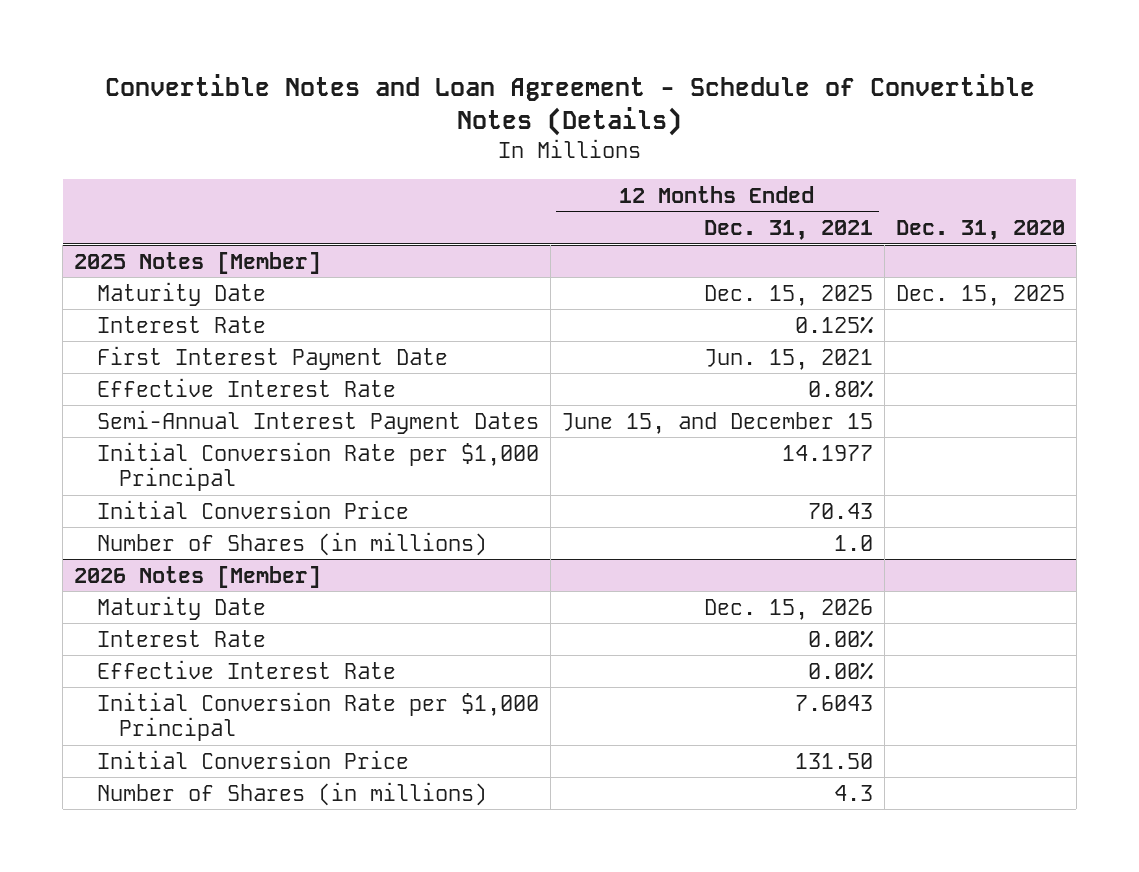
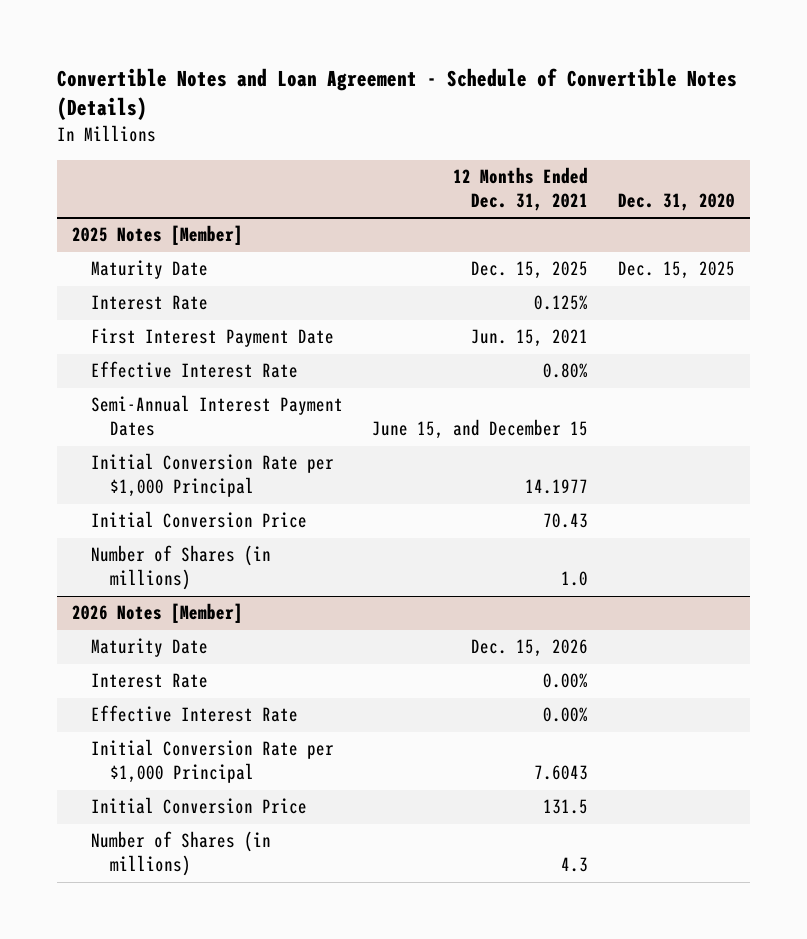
@ 2026 Notes [Member]
- Initial Conversion Price | 131.50 |
+ Initial Conversion Price | 131.5 |

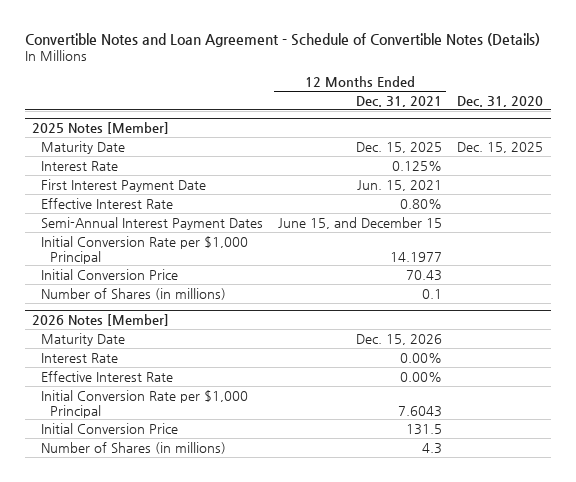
@ 2025 Notes [Member]
- Number of Shares (in millions) | 1.0 |
+ Number of Shares (in millions) | 0.1 |

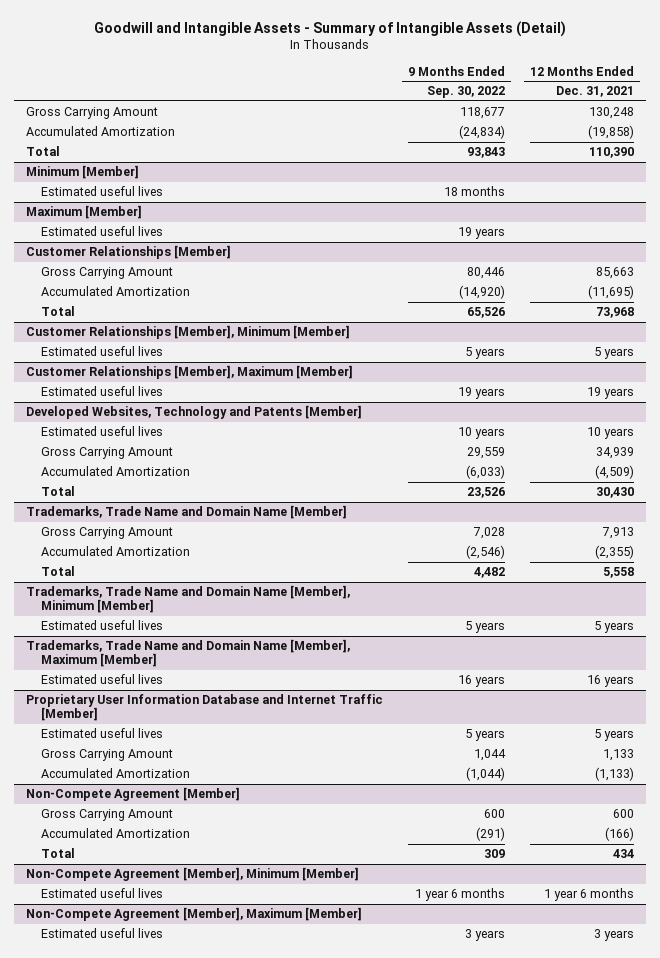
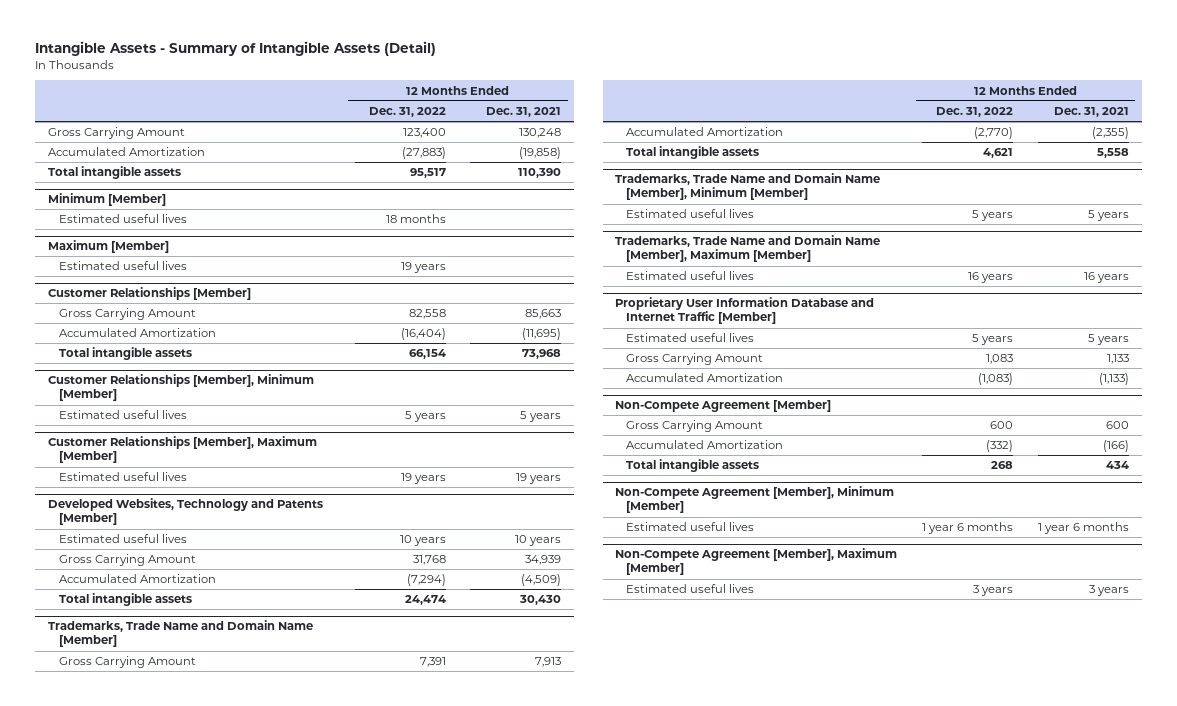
- Goodwill and Intangible Assets - Summary of Intangible Assets (Detail)
+ Intangible Assets - Summary of Intangible Assets (Detail)
- | 9 Months Ended Sep. 30, 2022 | 12 Months Ended Dec. 31, 2021
+ | 12 Months Ended Dec. 31, 2022 | 12 Months Ended Dec. 31, 2021
- Total | 93,843 | 110,390
+ Total intangible assets | 95,517 | 110,390
@ Customer Relationships [Member]
- Total | 65,526 | 73,968
+ Total intangible assets | 66,154 | 73,968
@ Developed Websites, Technology and Patents [Member]
- Total | 23,526 | 30,430
+ Total intangible assets | 24,474 | 30,430
@ Trademarks, Trade Name and Domain Name [Member]
- Total | 4,482 | 5,558
+ Total intangible assets | 4,621 | 5,558
@ Non-Compete Agreement [Member]
- Total | 309 | 434
+ Total intangible assets | 268 | 434

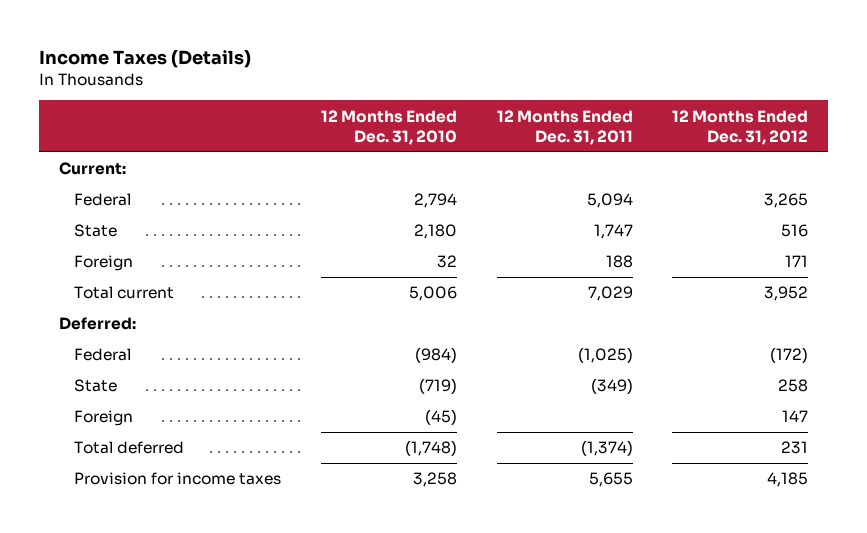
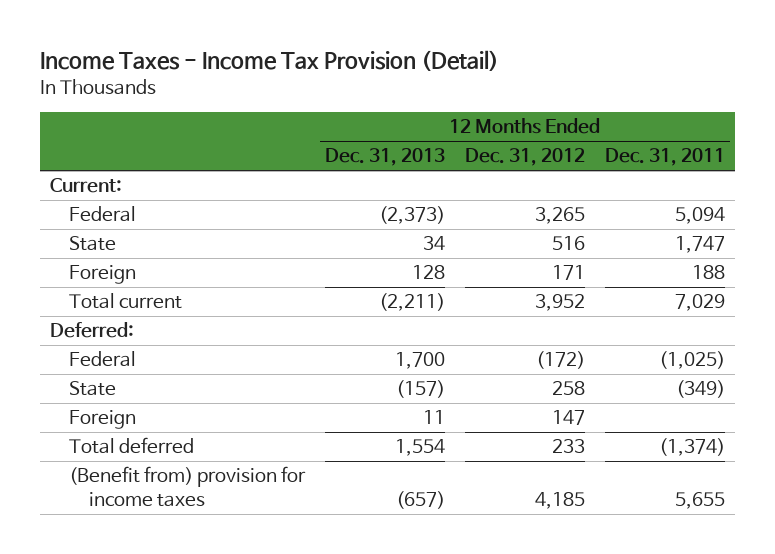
- Income Taxes (Details)
+ Income Taxes - Income Tax Provision (Detail)
- | 12 Months Ended Dec. 31, 2010 | 12 Months Ended Dec. 31, 2011 | 12 Months Ended Dec. 31, 2012
+ | 12 Months Ended Dec. 31, 2013 | 12 Months Ended Dec. 31, 2012 | 12 Months Ended Dec. 31, 2011
- Total deferred | (1,748) | (1,374) | 231
- Provision for income taxes | 3,258 | 5,655 | 4,185
+ Total deferred | 1,554 | 233 | (1,374)
+ (Benefit from) provision for income taxes | (657) | 4,185 | 5,655

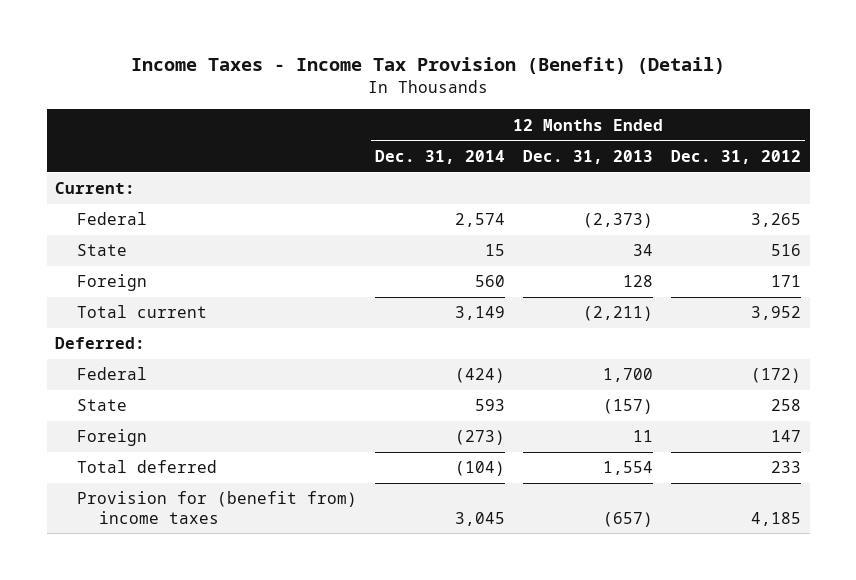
- Income Taxes - Income Tax Provision (Detail)
+ Income Taxes - Income Tax Provision (Benefit) (Detail)
- | 12 Months Ended Dec. 31, 2013 | 12 Months Ended Dec. 31, 2012 | 12 Months Ended Dec. 31, 2011
+ | 12 Months Ended Dec. 31, 2014 | 12 Months Ended Dec. 31, 2013 | 12 Months Ended Dec. 31, 2012
- (Benefit from) provision for income taxes | (657) | 4,185 | 5,655
+ Provision for (benefit from) income taxes | 3,045 | (657) | 4,185

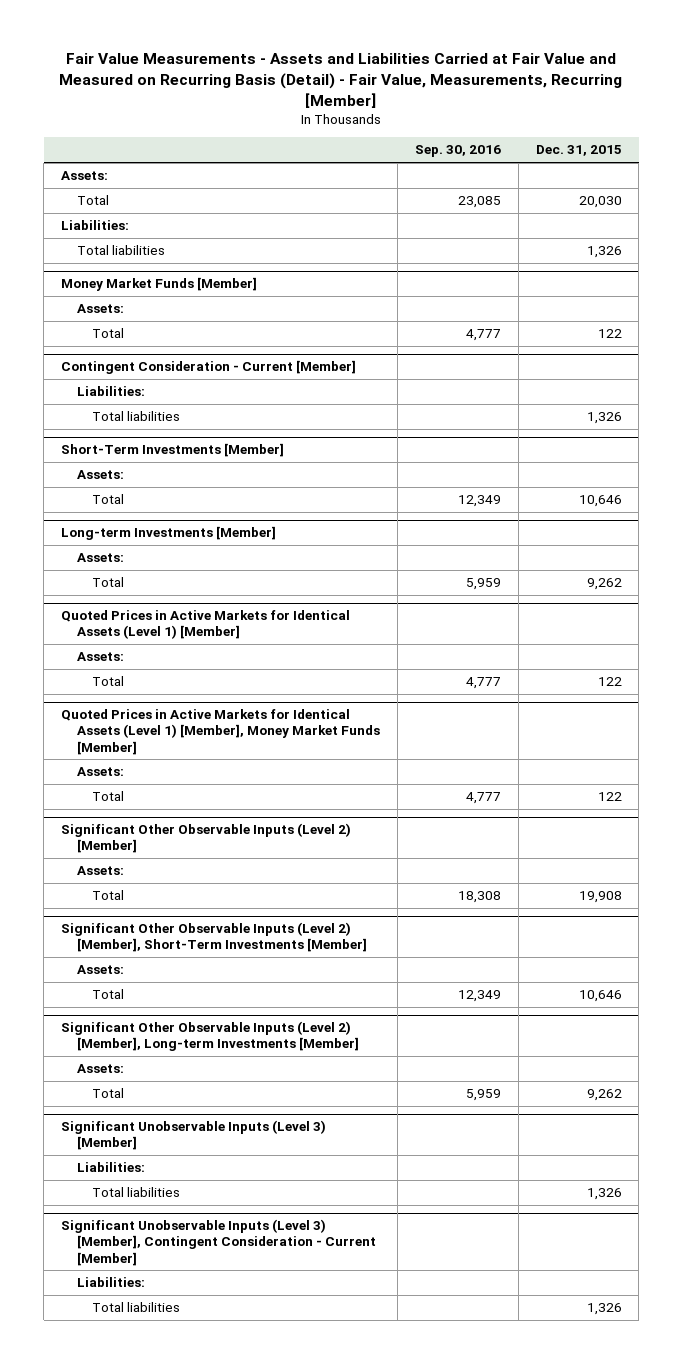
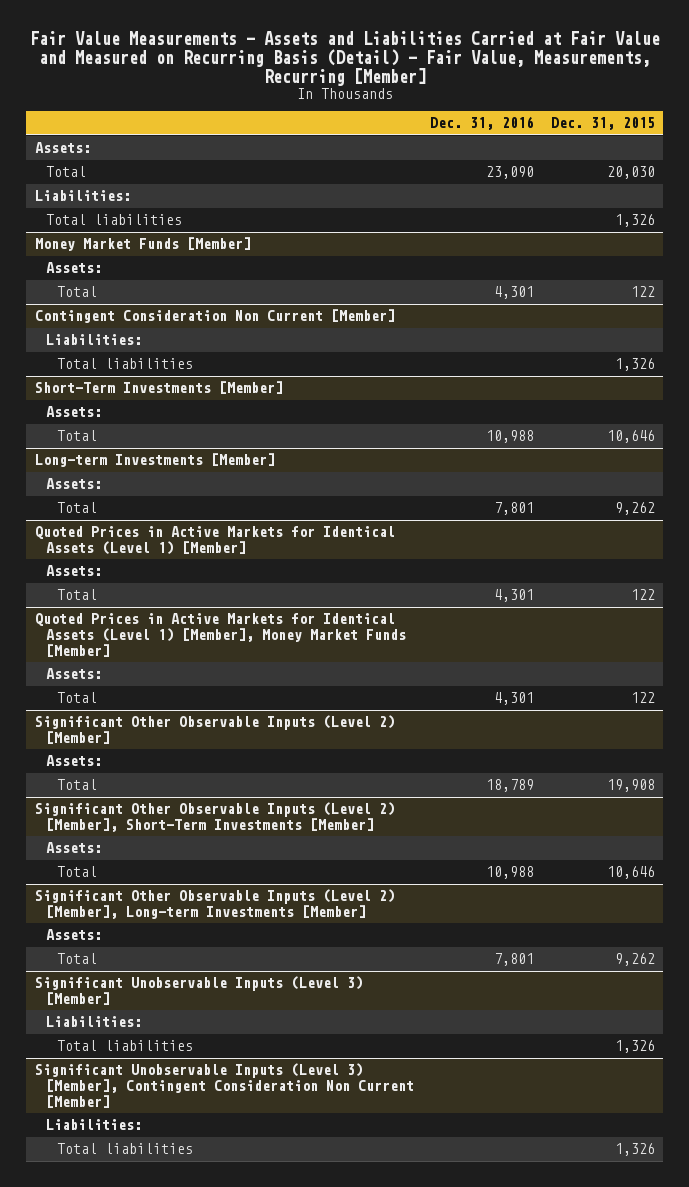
- | Sep. 30, 2016 | Dec. 31, 2015
+ | Dec. 31, 2016 | Dec. 31, 2015
- Contingent Consideration - Current [Member]
+ Contingent Consideration Non Current [Member]
- Significant Unobservable Inputs (Level 3) [Member], Contingent Consideration - Current [Member]
+ Significant Unobservable Inputs (Level 3) [Member], Contingent Consideration Non Current [Member]

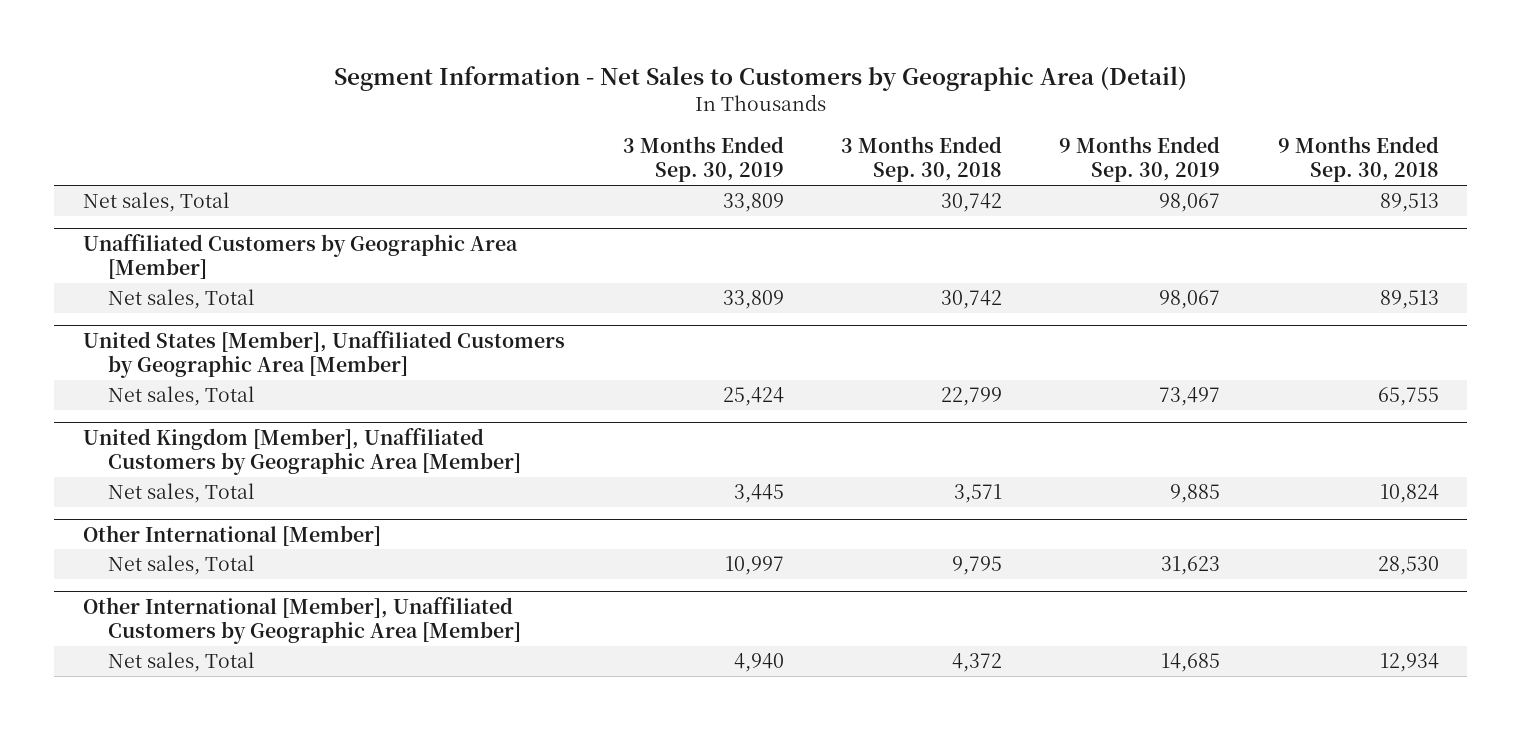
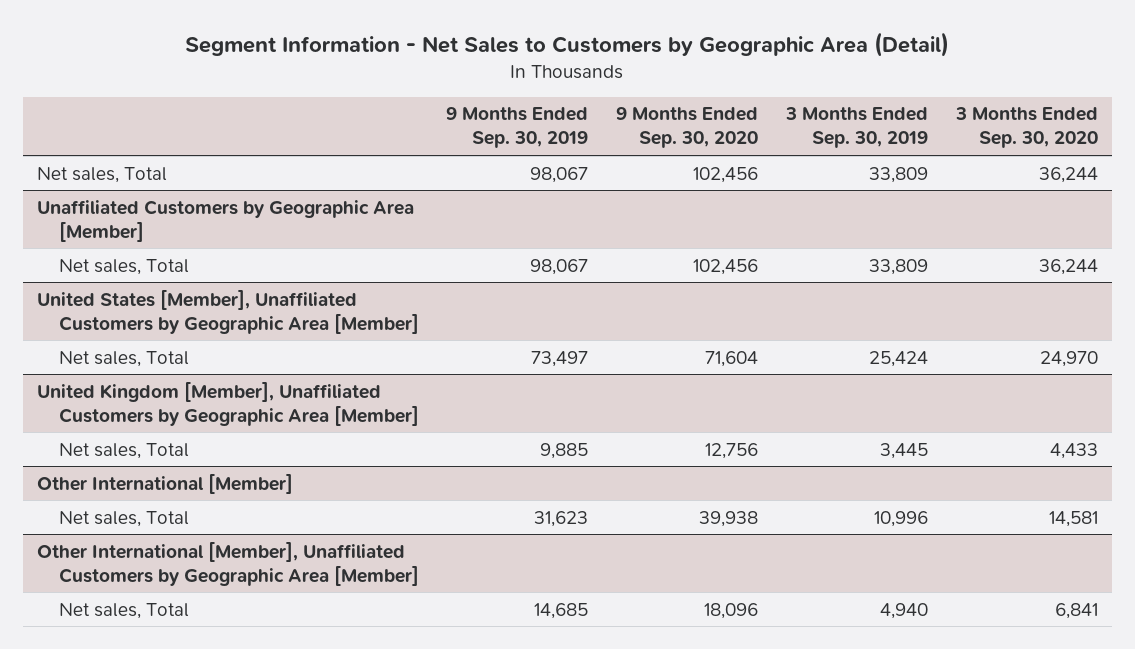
- | 3 Months Ended Sep. 30, 2019 | 3 Months Ended Sep. 30, 2018 | 9 Months Ended Sep. 30, 2019 | 9 Months Ended Sep. 30, 2018
+ | 9 Months Ended Sep. 30, 2019 | 9 Months Ended Sep. 30, 2020 | 3 Months Ended Sep. 30, 2019 | 3 Months Ended Sep. 30, 2020
@ Other International [Member]
- Net sales, Total | 10,997 | 9,795 | 31,623 | 28,530
+ Net sales, Total | 31,623 | 39,938 | 10,996 | 14,581

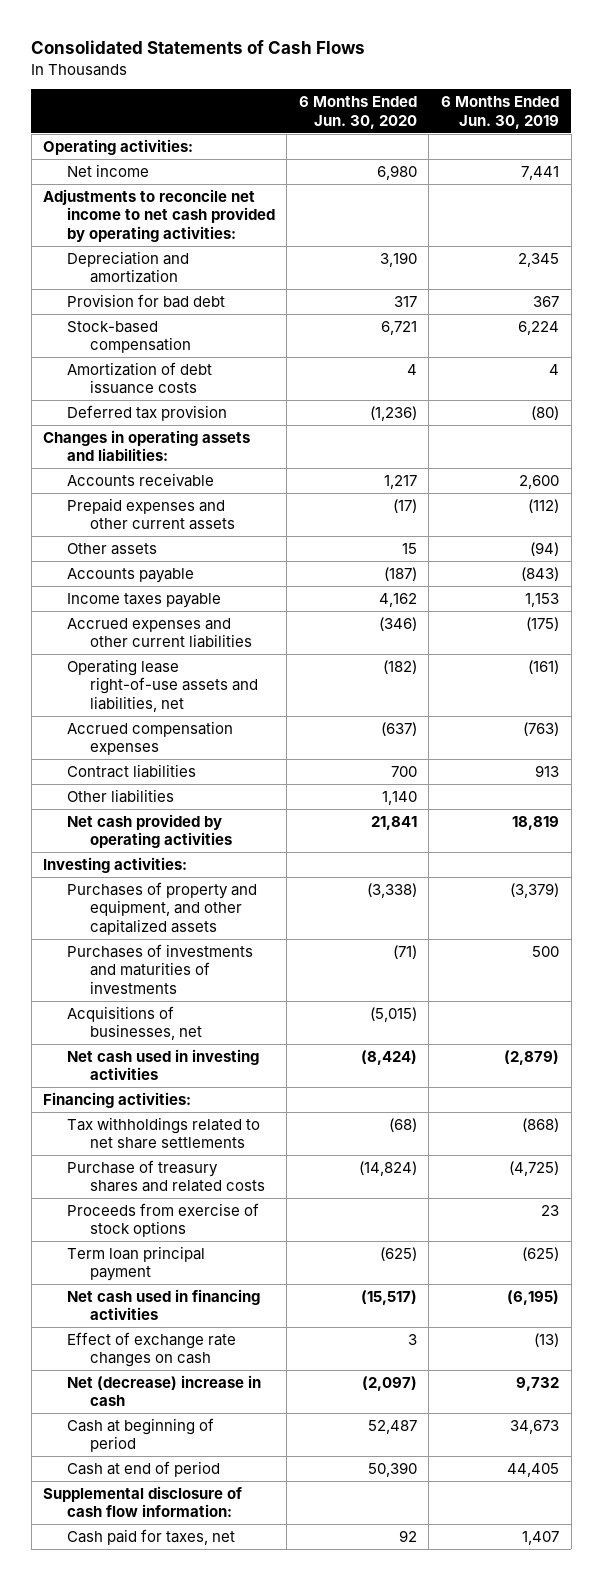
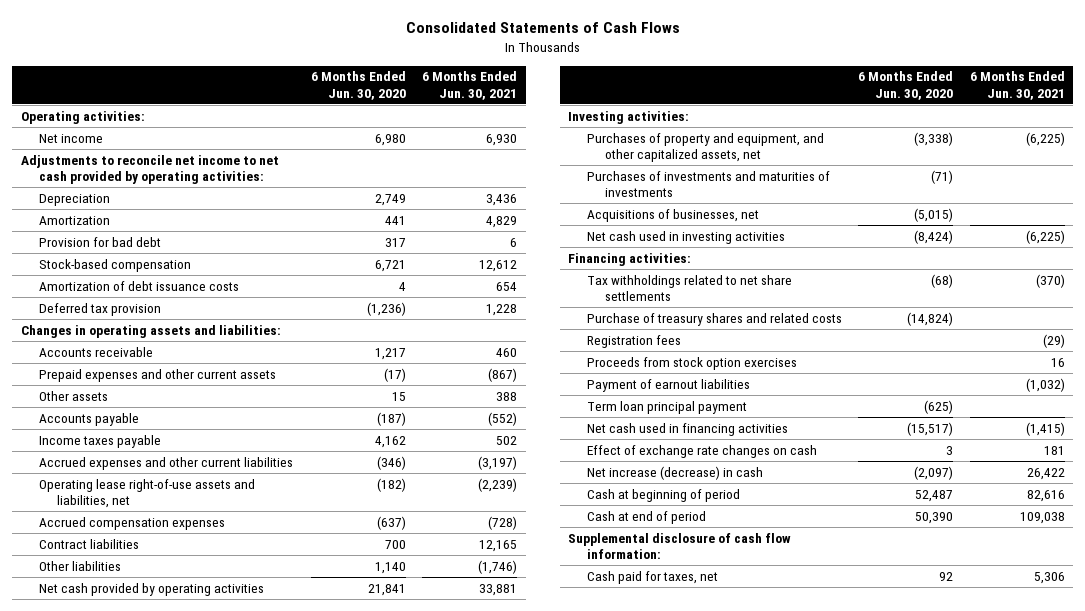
- | 6 Months Ended Jun. 30, 2020 | 6 Months Ended Jun. 30, 2019
+ | 6 Months Ended Jun. 30, 2020 | 6 Months Ended Jun. 30, 2021
- Depreciation and amortization | 3,190 | 2,345
+ Depreciation | 2,749 | 3,436
+ Amortization | 441 | 4,829
- Purchases of property and equipment, and other capitalized assets | (3,338) | (3,379)
+ Purchases of property and equipment, and other capitalized assets, net | (3,338) | (6,225)
- Proceeds from exercise of stock options | | 23
+ Registration fees | | (29)
+ Proceeds from stock option exercises | | 16
+ Payment of earnout liabilities | | (1,032)
- Net (decrease) increase in cash | (2,097) | 9,732
+ Net increase (decrease) in cash | (2,097) | 26,422

